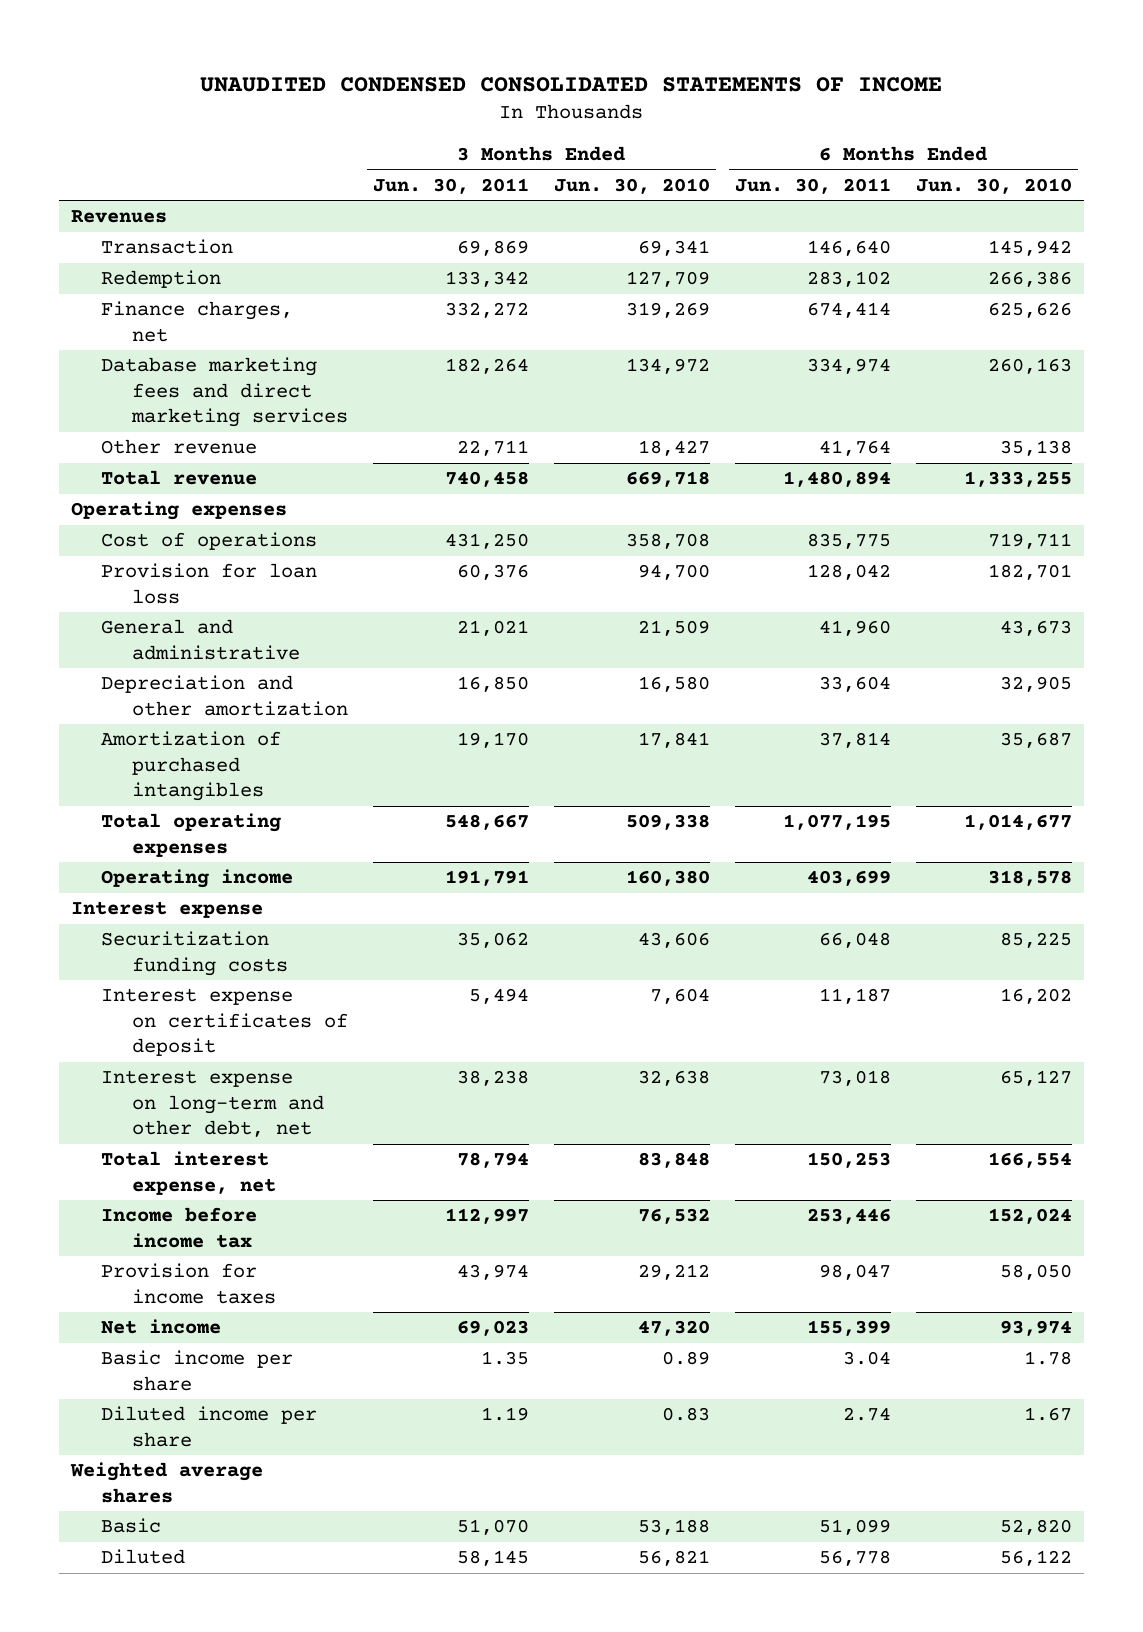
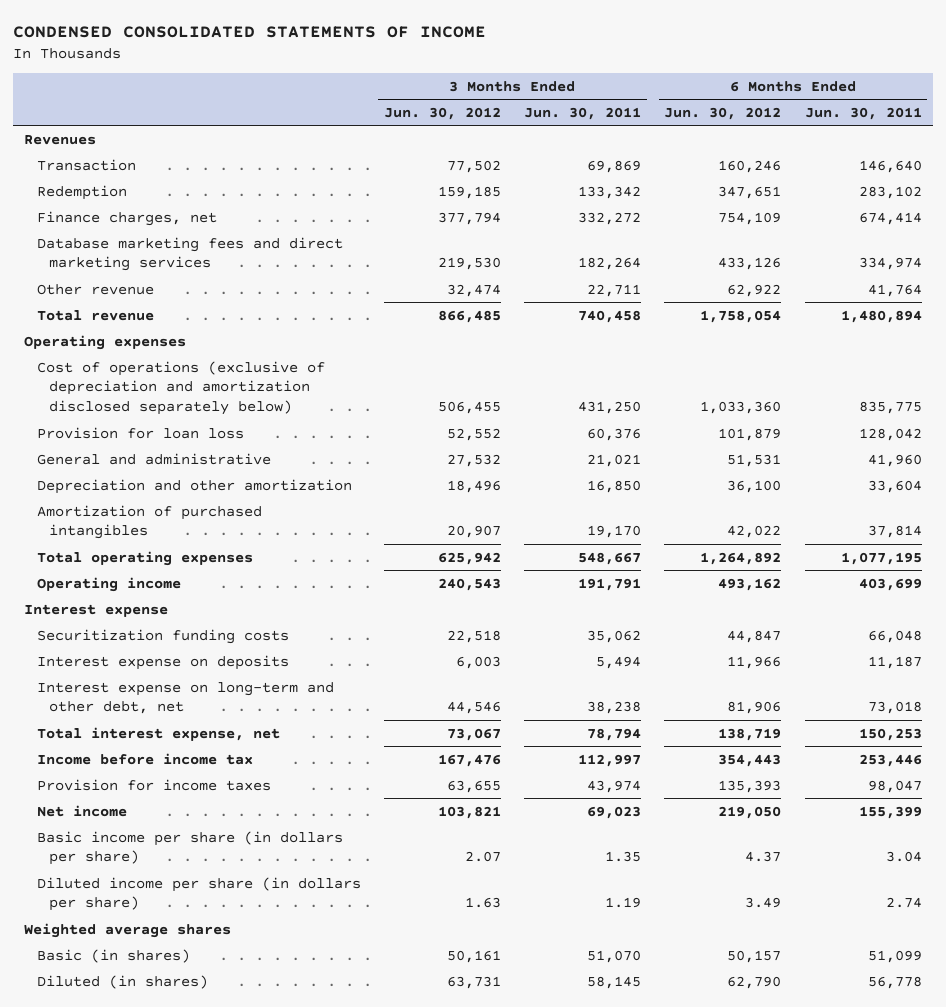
- UNAUDITED CONDENSED CONSOLIDATED STATEMENTS OF INCOME
+ CONDENSED CONSOLIDATED STATEMENTS OF INCOME
- | 3 Months Ended Jun. 30, 2011 | 3 Months Ended Jun. 30, 2010 | 6 Months Ended Jun. 30, 2011 | 6 Months Ended Jun. 30, 2010
+ | 3 Months Ended Jun. 30, 2012 | 3 Months Ended Jun. 30, 2011 | 6 Months Ended Jun. 30, 2012 | 6 Months Ended Jun. 30, 2011
- Cost of operations | 431,250 | 358,708 | 835,775 | 719,711
+ Cost of operations (exclusive of depreciation and amortization disclosed separately below) | 506,455 | 431,250 | 1,033,360 | 835,775
- Interest expense on certificates of deposit | 5,494 | 7,604 | 11,187 | 16,202
+ Interest expense on deposits | 6,003 | 5,494 | 11,966 | 11,187
- Basic income per share | 1.35 | 0.89 | 3.04 | 1.78
- Diluted income per share | 1.19 | 0.83 | 2.74 | 1.67
+ Basic income per share (in dollars per share) | 2.07 | 1.35 | 4.37 | 3.04
+ Diluted income per share (in dollars per share) | 1.63 | 1.19 | 3.49 | 2.74
- Basic | 51,070 | 53,188 | 51,099 | 52,820
- Diluted | 58,145 | 56,821 | 56,778 | 56,122
+ Basic (in shares) | 50,161 | 51,070 | 50,157 | 51,099
+ Diluted (in shares) | 63,731 | 58,145 | 62,790 | 56,778

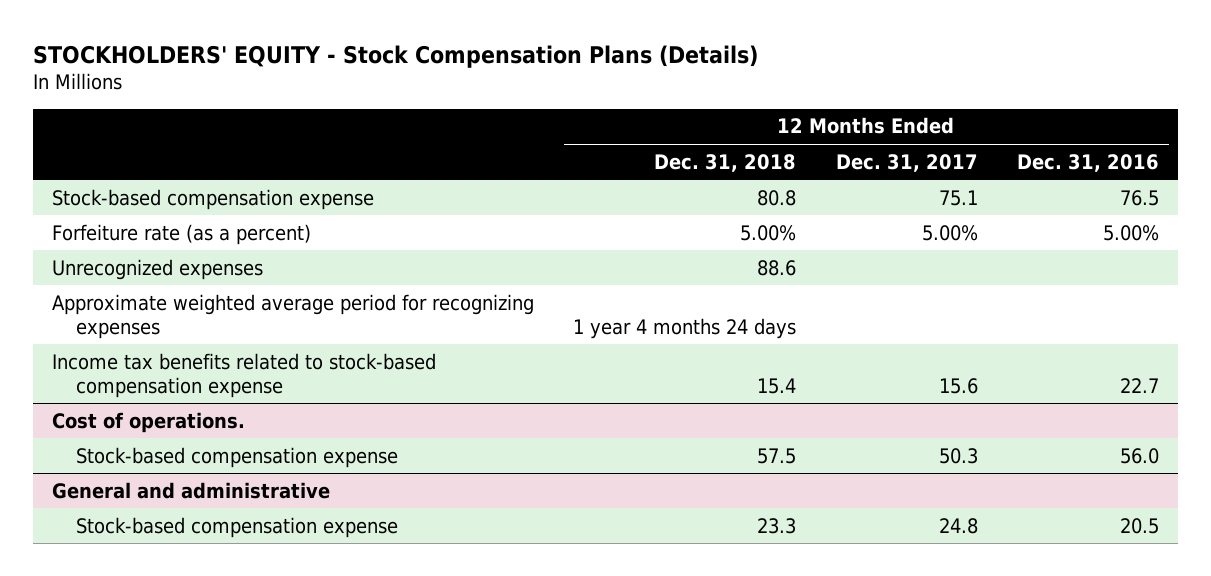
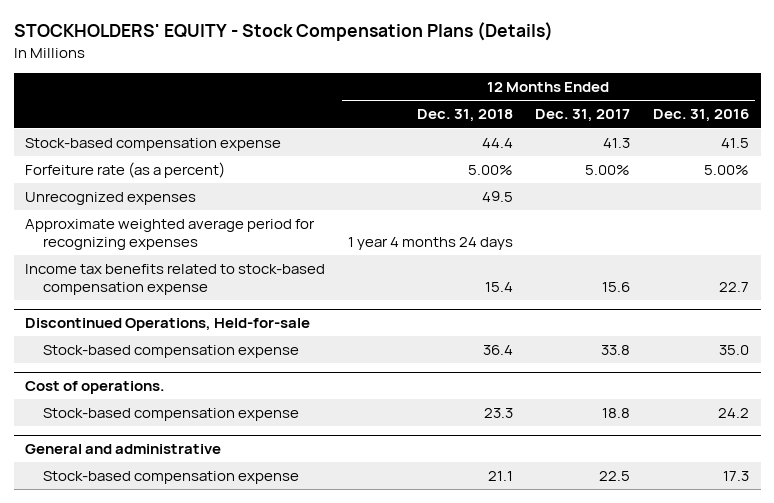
- Stock-based compensation expense | 80.8 | 75.1 | 76.5
+ Stock-based compensation expense | 44.4 | 41.3 | 41.5
- Unrecognized expenses | 88.6 | |
+ Unrecognized expenses | 49.5 | |
+ Discontinued Operations, Held-for-sale
+ Stock-based compensation expense | 36.4 | 33.8 | 35.0
@ Cost of operations.
- Stock-based compensation expense | 57.5 | 50.3 | 56.0
+ Stock-based compensation expense | 23.3 | 18.8 | 24.2
@ General and administrative
- Stock-based compensation expense | 23.3 | 24.8 | 20.5
+ Stock-based compensation expense | 21.1 | 22.5 | 17.3

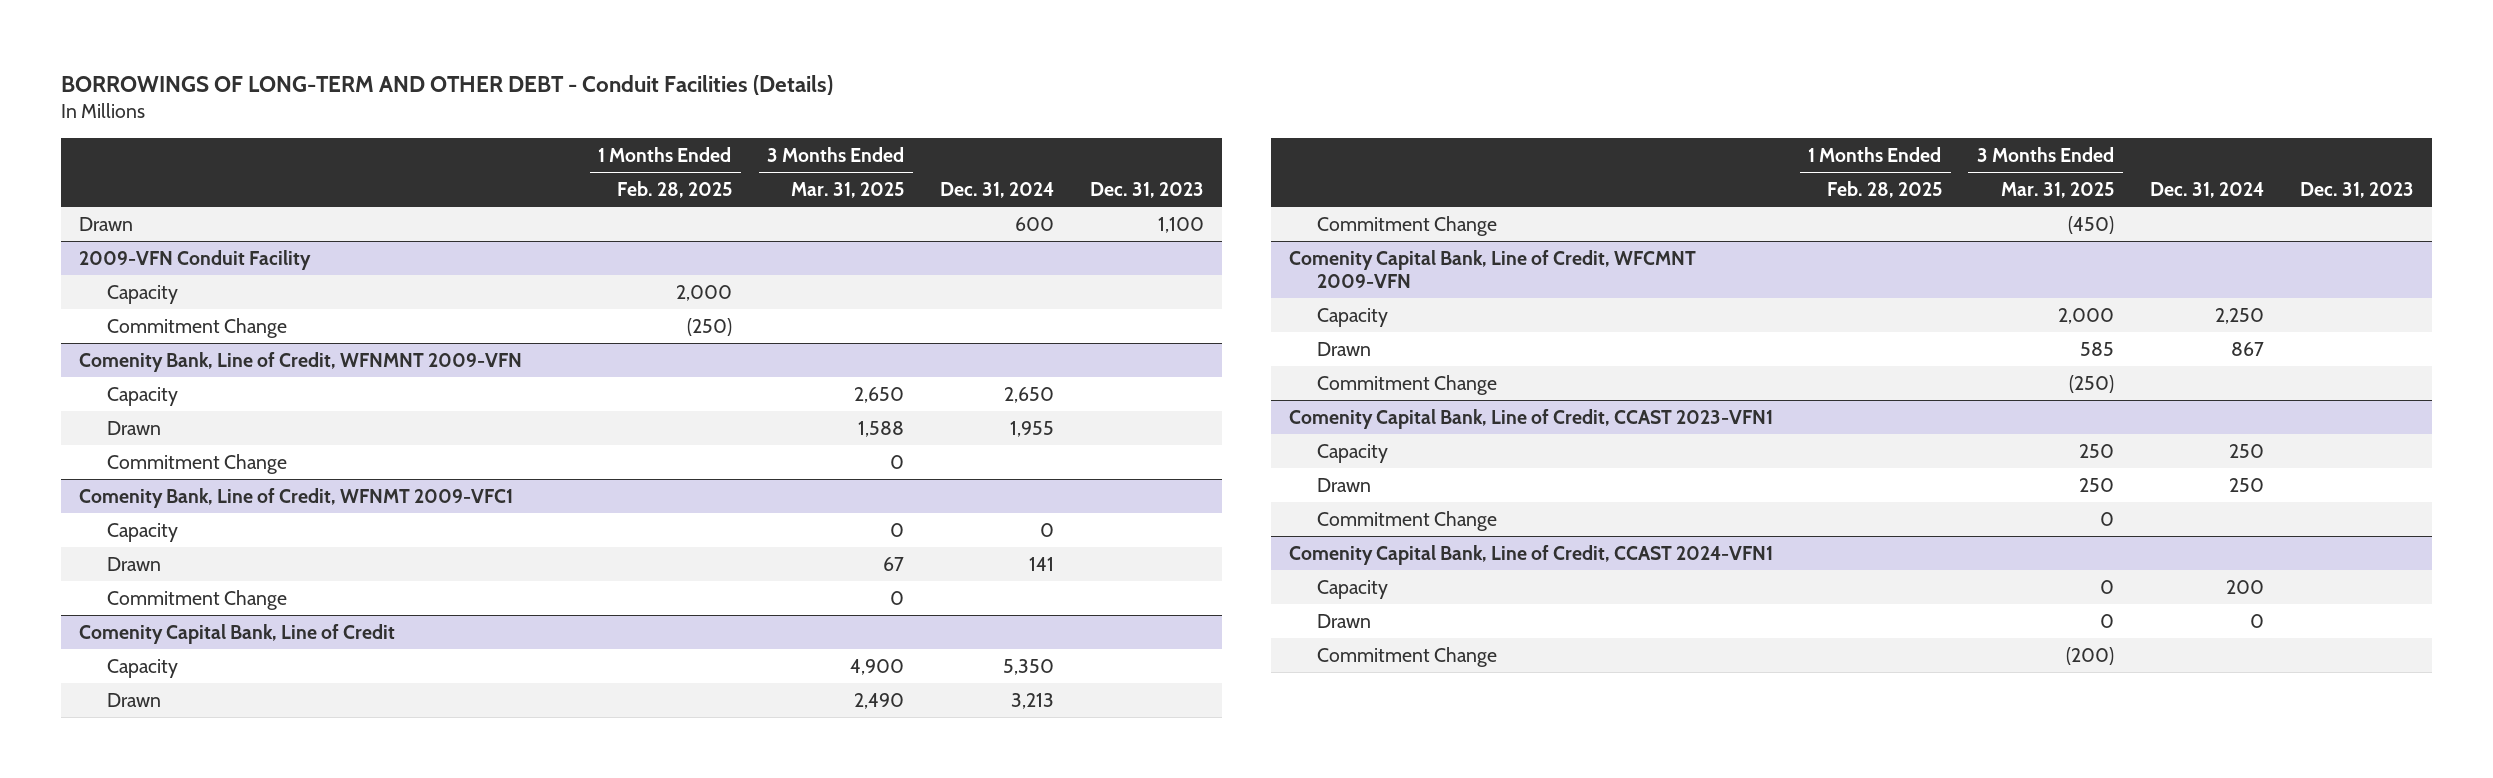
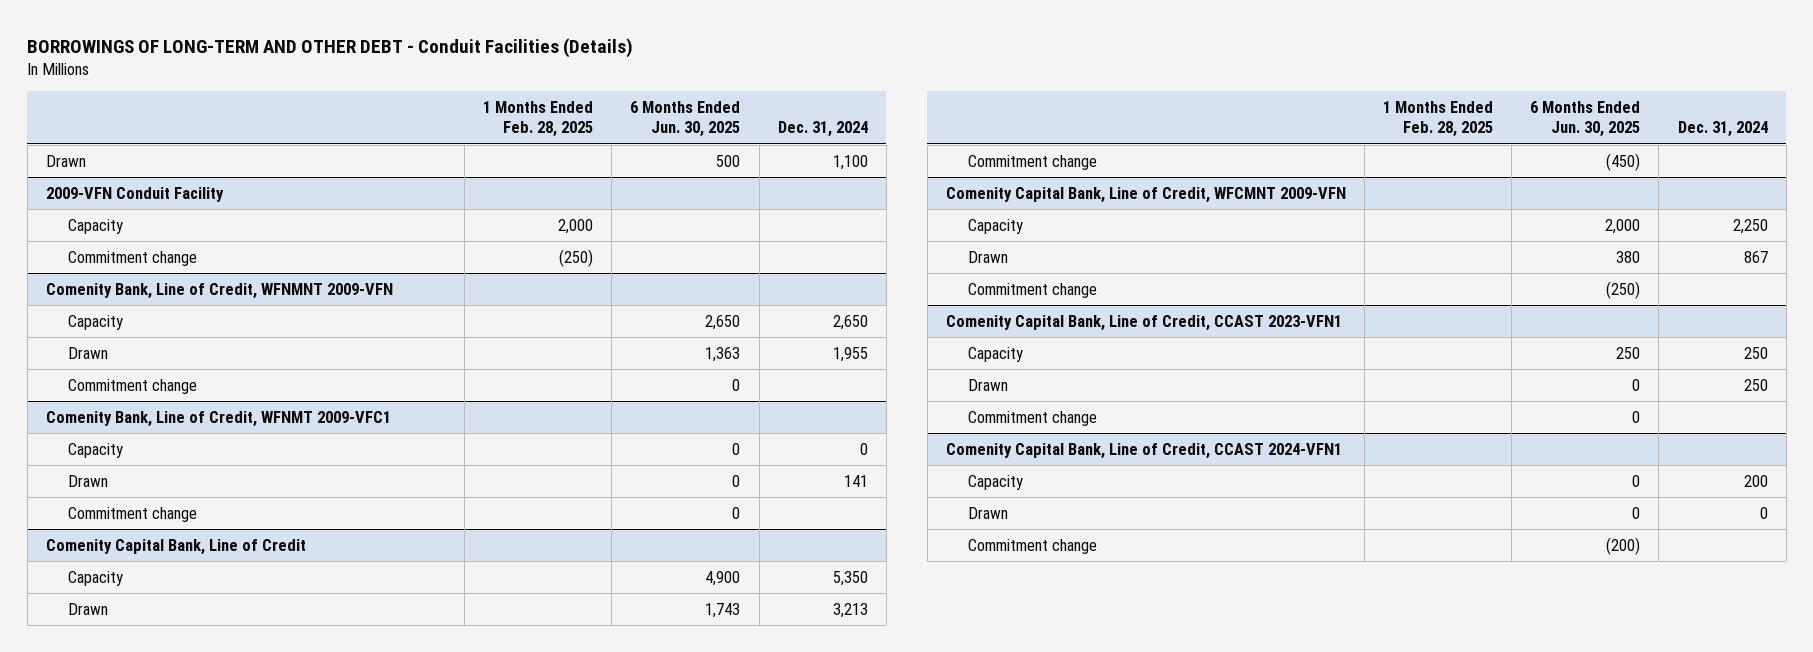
- | 1 Months Ended Feb. 28, 2025 | 3 Months Ended Mar. 31, 2025 | Dec. 31, 2024 | Dec. 31, 2023
+ | 1 Months Ended Feb. 28, 2025 | 6 Months Ended Jun. 30, 2025 | Dec. 31, 2024
- Drawn | | | 600 | 1,100
+ Drawn | | 500 | 1,100
@ 2009-VFN Conduit Facility
- Commitment Change | (250) | | |
+ Commitment change | (250) | |
@ Comenity Bank, Line of Credit, WFNMNT 2009-VFN
- Commitment Change | | 0 | |
+ Commitment change | | 0 |
@ Comenity Bank, Line of Credit, WFNMT 2009-VFC1
- Commitment Change | | 0 | |
+ Commitment change | | 0 |
@ Comenity Capital Bank, Line of Credit
- Commitment Change | | (450) | |
+ Commitment change | | (450) |
@ Comenity Capital Bank, Line of Credit, WFCMNT 2009-VFN
- Commitment Change | | (250) | |
+ Commitment change | | (250) |
@ Comenity Capital Bank, Line of Credit, CCAST 2023-VFN1
- Commitment Change | | 0 | |
+ Commitment change | | 0 |
@ Comenity Capital Bank, Line of Credit, CCAST 2024-VFN1
- Commitment Change | | (200) | |
+ Commitment change | | (200) |

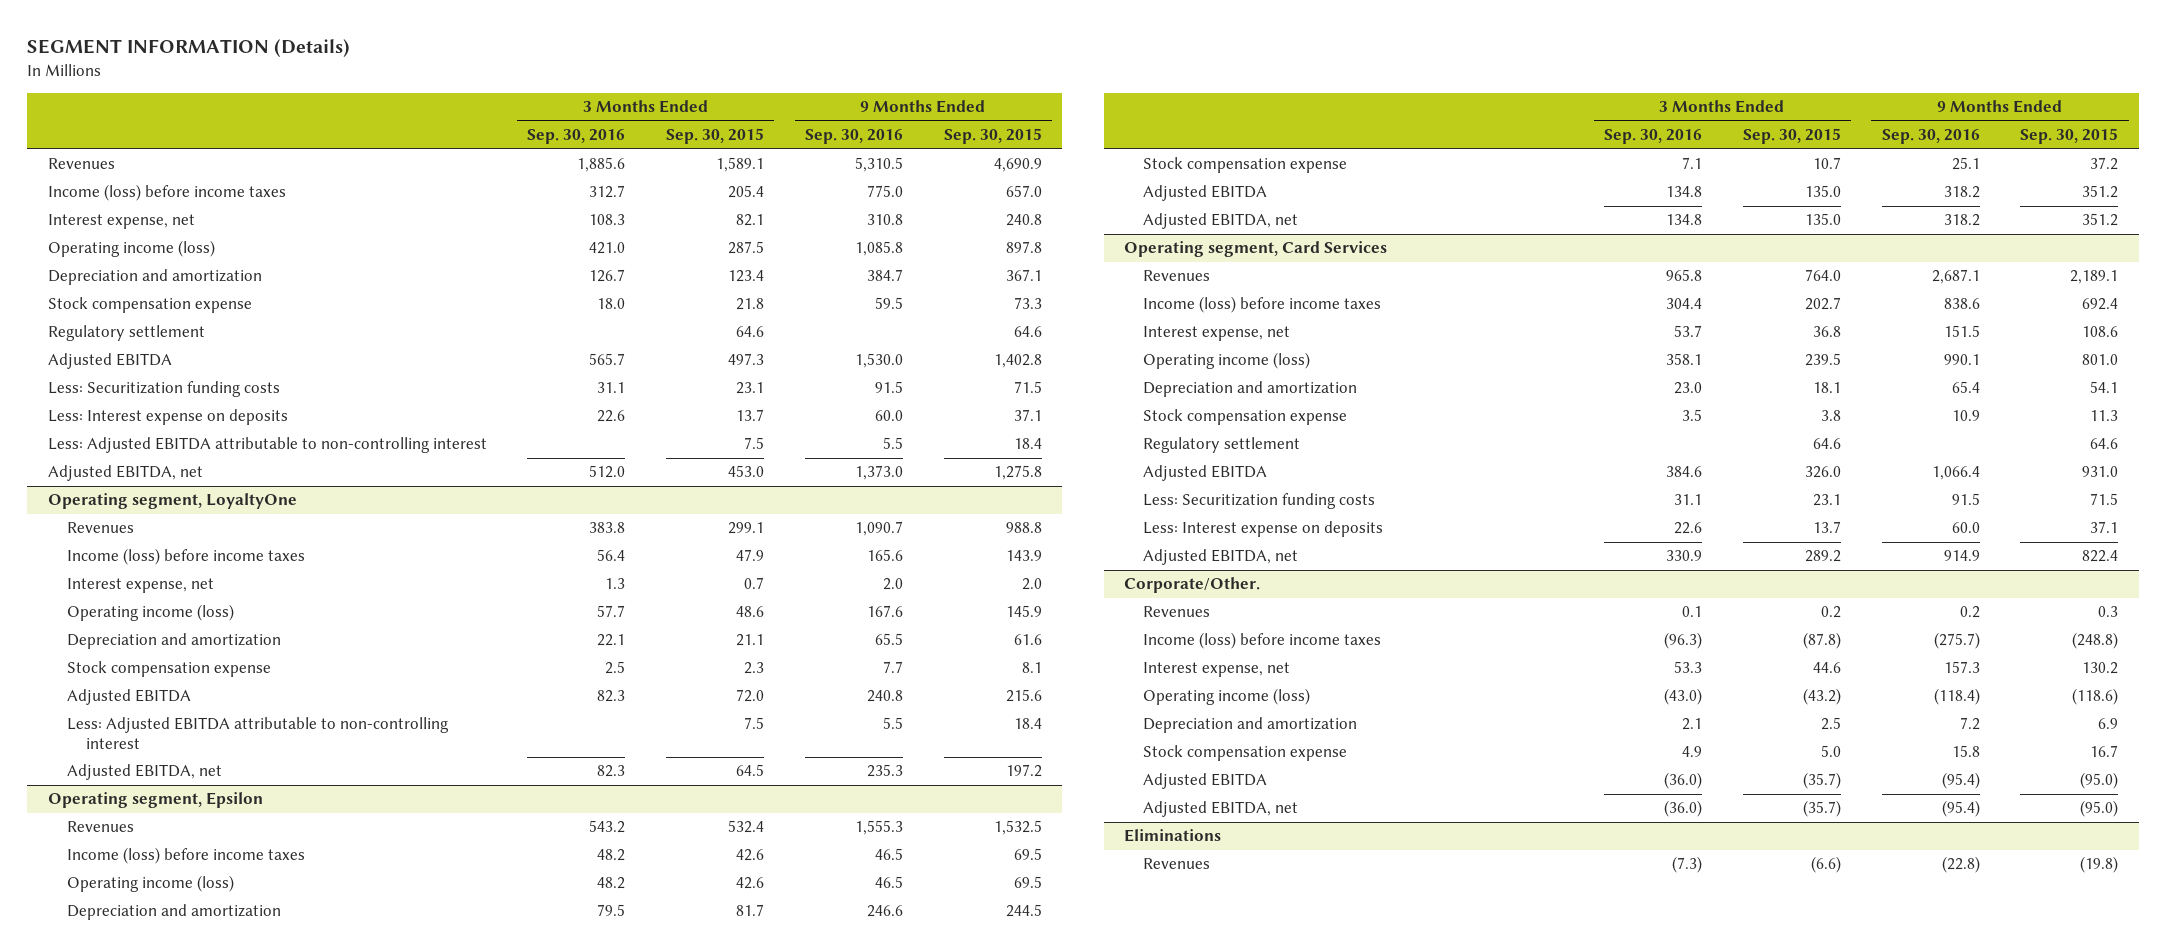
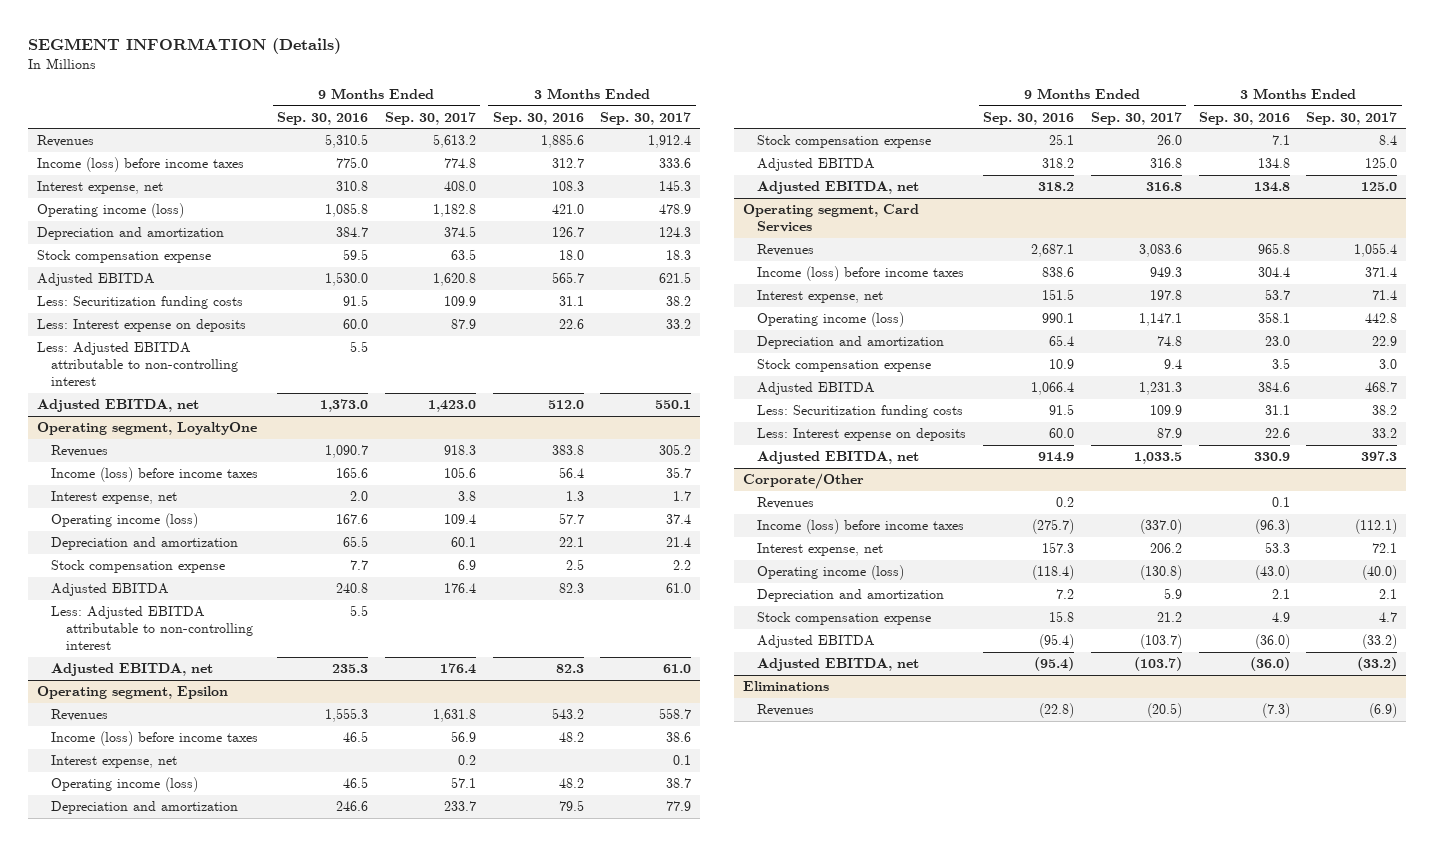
- | 3 Months Ended Sep. 30, 2016 | 3 Months Ended Sep. 30, 2015 | 9 Months Ended Sep. 30, 2016 | 9 Months Ended Sep. 30, 2015
+ | 9 Months Ended Sep. 30, 2016 | 9 Months Ended Sep. 30, 2017 | 3 Months Ended Sep. 30, 2016 | 3 Months Ended Sep. 30, 2017
- Regulatory settlement | | 64.6 | | 64.6
@ Operating segment, Epsilon
+ Interest expense, net | | 0.2 | | 0.1
@ Operating segment, Card Services
- Regulatory settlement | | 64.6 | | 64.6
- Corporate/Other.
+ Corporate/Other

